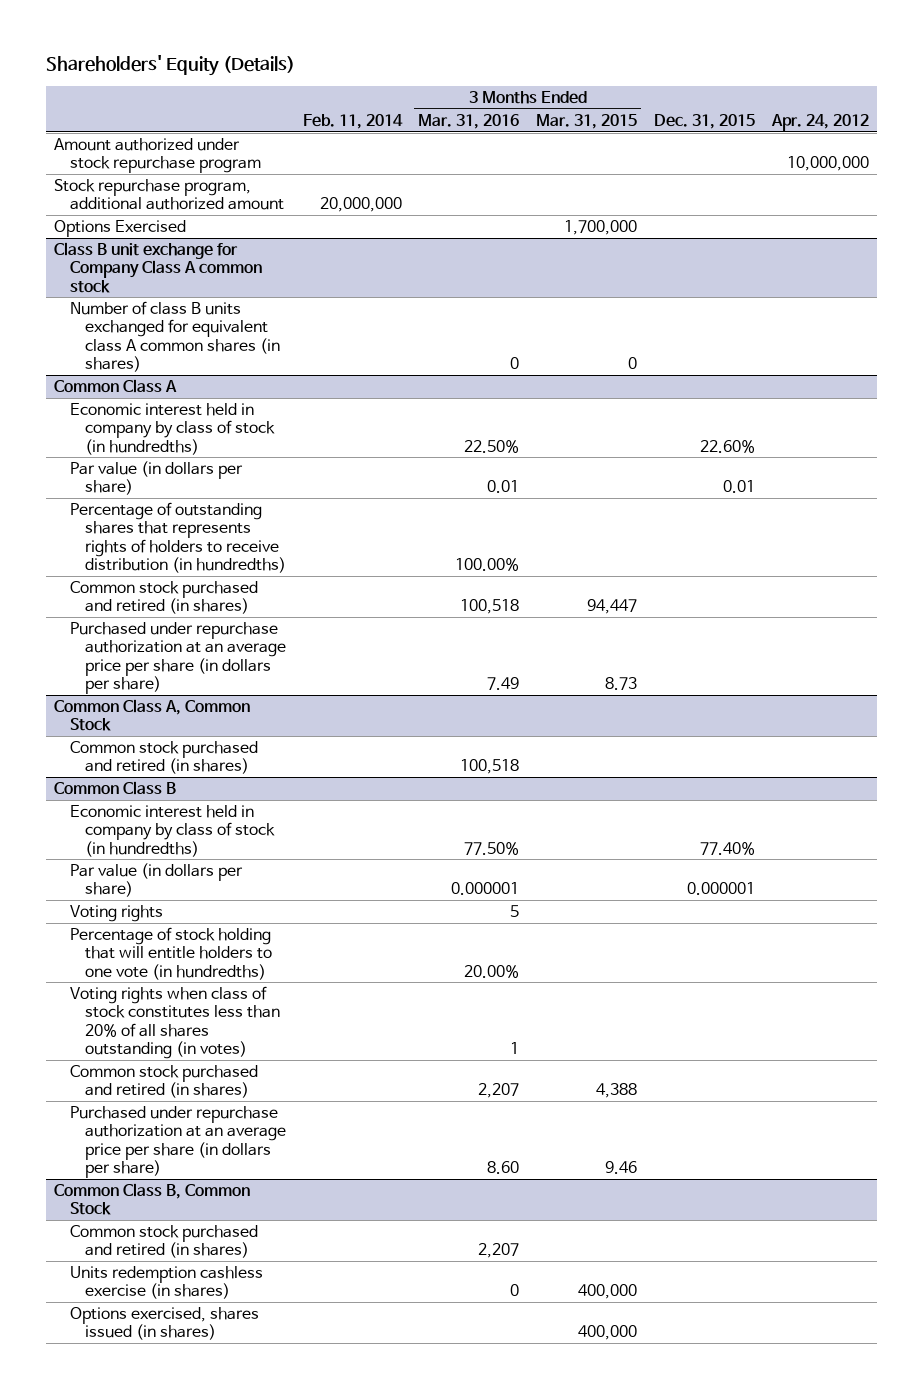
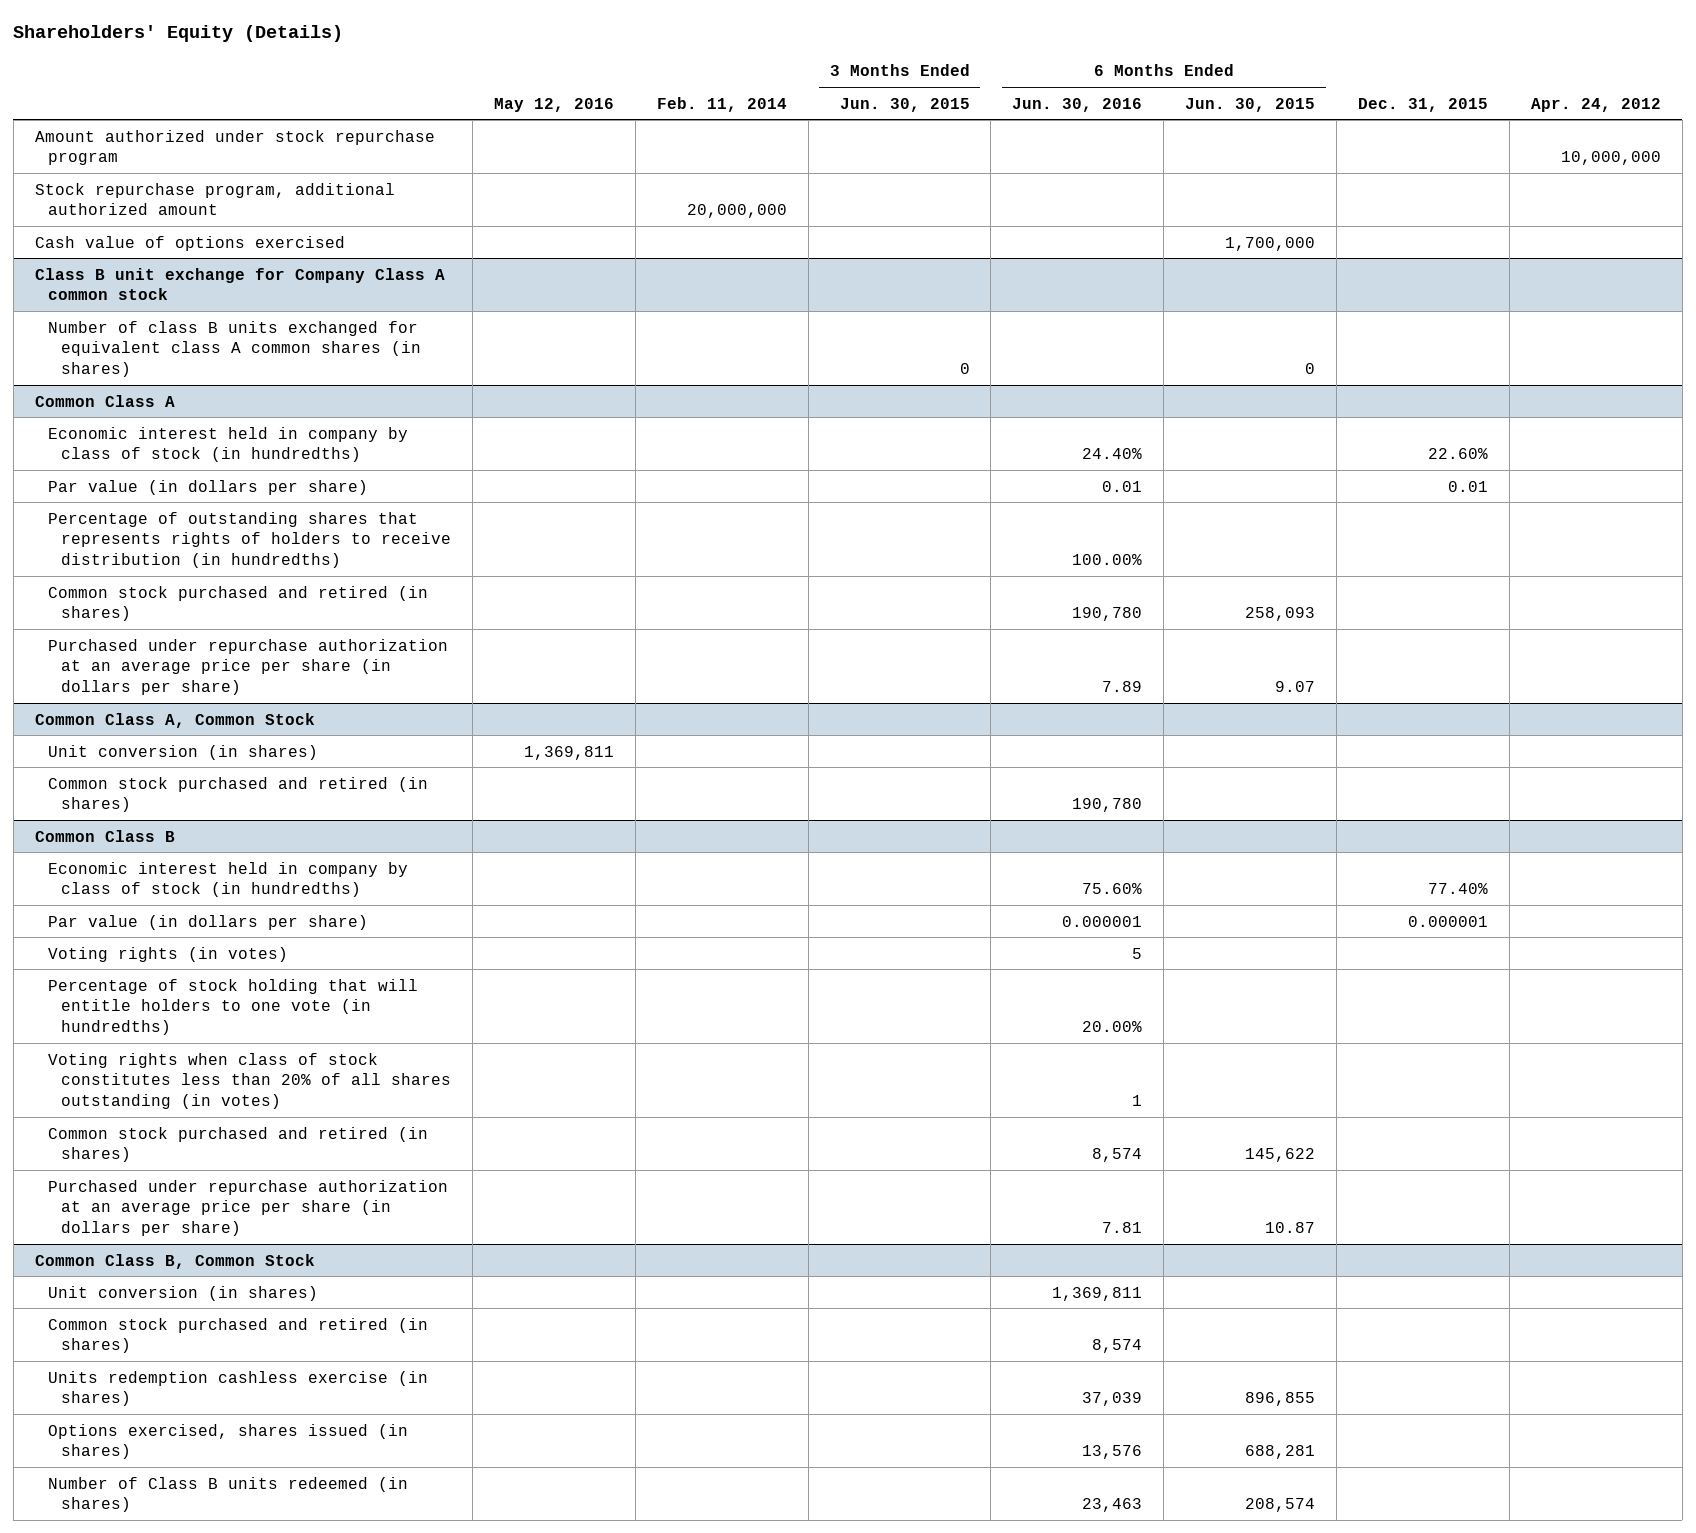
- | Feb. 11, 2014 | 3 Months Ended Mar. 31, 2016 | 3 Months Ended Mar. 31, 2015 | Dec. 31, 2015 | Apr. 24, 2012
+ | May 12, 2016 | Feb. 11, 2014 | 3 Months Ended Jun. 30, 2015 | 6 Months Ended Jun. 30, 2016 | 6 Months Ended Jun. 30, 2015 | Dec. 31, 2015 | Apr. 24, 2012
- Options Exercised | | | 1,700,000 | |
+ Cash value of options exercised | | | | | 1,700,000 | |
@ Common Class A, Common Stock
+ Unit conversion (in shares) | 1,369,811 | | | | | |
@ Common Class B
- Voting rights | | 5 | | |
+ Voting rights (in votes) | | | | 5 | | |
@ Common Class B, Common Stock
+ Unit conversion (in shares) | | | | 1,369,811 | | |
+ Number of Class B units redeemed (in shares) | | | | 23,463 | 208,574 | |

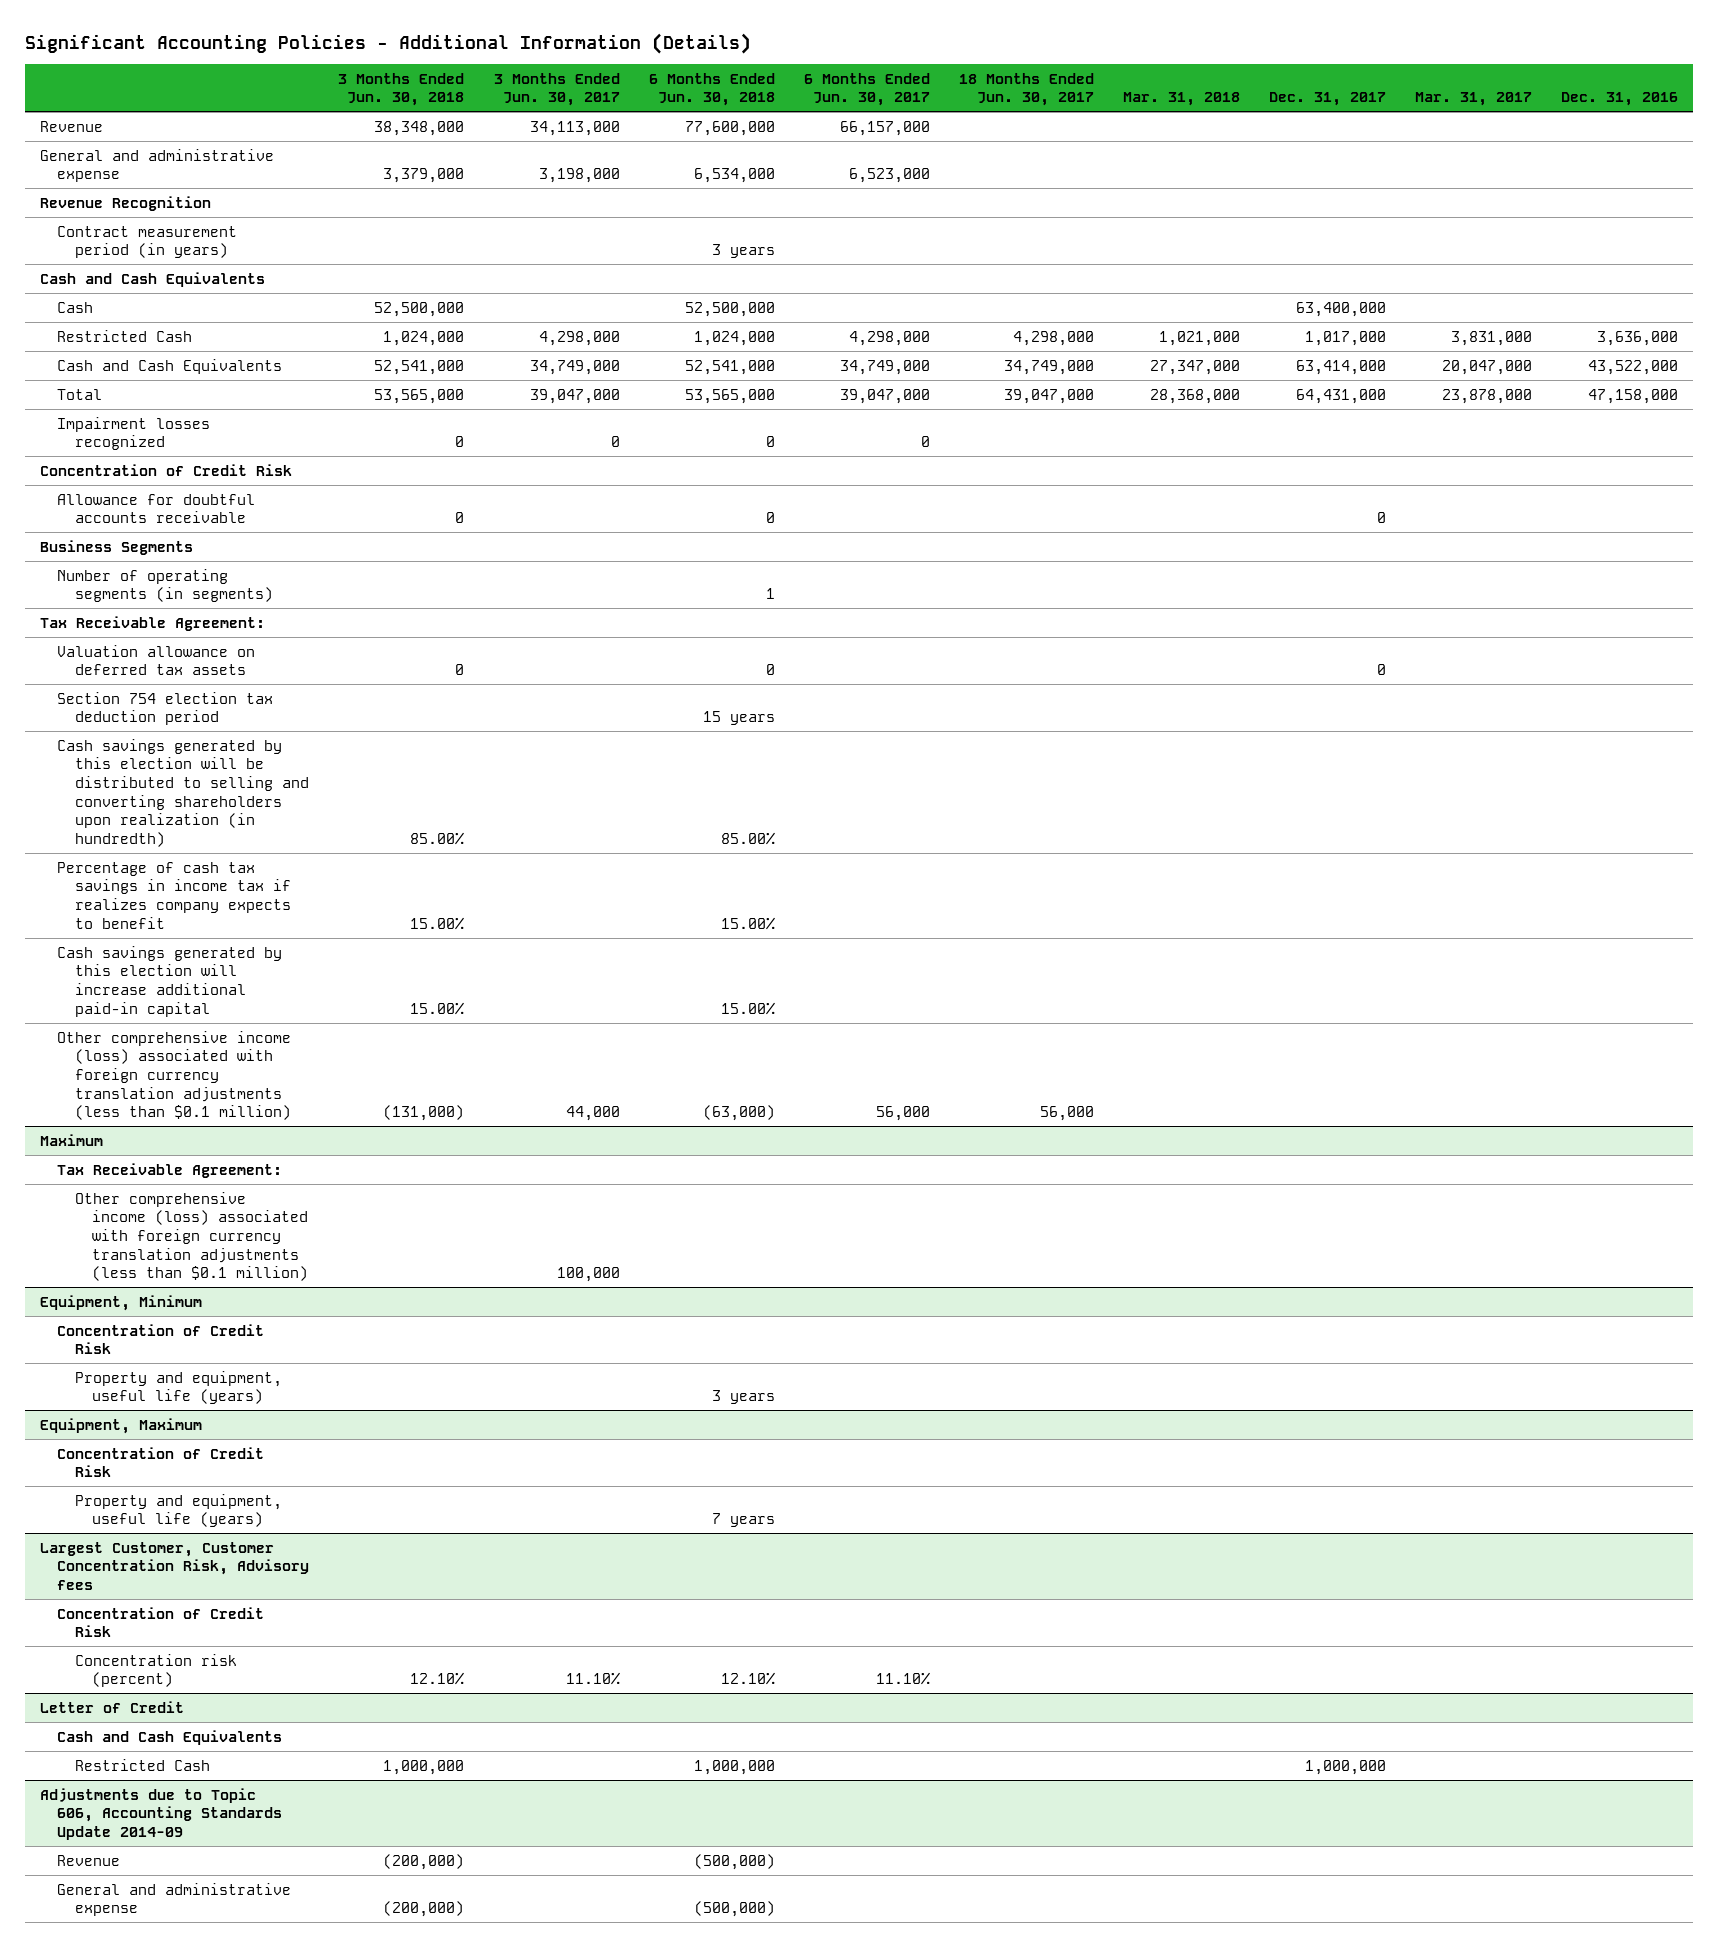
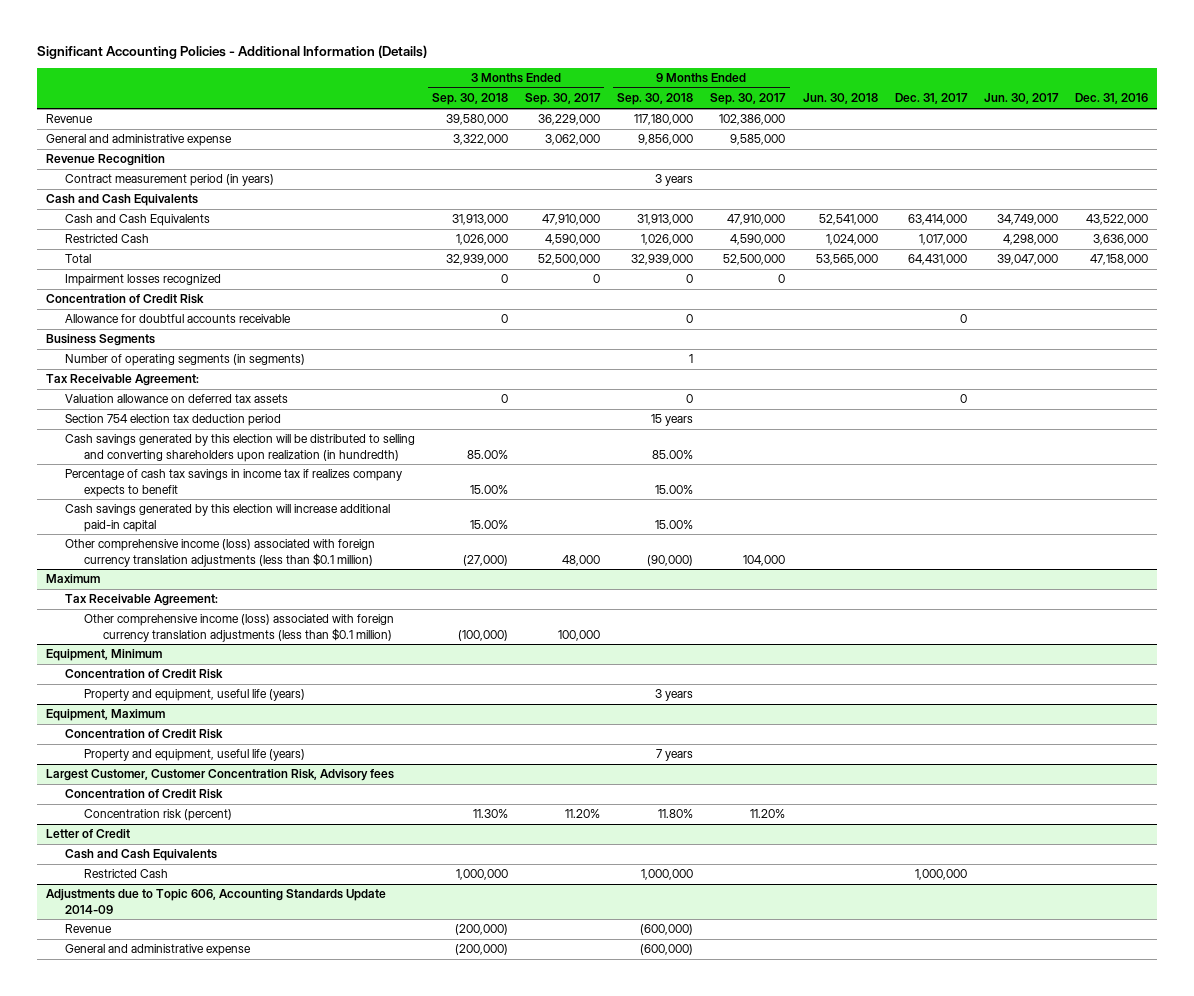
- | 3 Months Ended Jun. 30, 2018 | 3 Months Ended Jun. 30, 2017 | 6 Months Ended Jun. 30, 2018 | 6 Months Ended Jun. 30, 2017 | 18 Months Ended Jun. 30, 2017 | Mar. 31, 2018 | Dec. 31, 2017 | Mar. 31, 2017 | Dec. 31, 2016
+ | 3 Months Ended Sep. 30, 2018 | 3 Months Ended Sep. 30, 2017 | 9 Months Ended Sep. 30, 2018 | 9 Months Ended Sep. 30, 2017 | Jun. 30, 2018 | Dec. 31, 2017 | Jun. 30, 2017 | Dec. 31, 2016
- Cash | 52,500,000 | | 52,500,000 | | | | 63,400,000 | |
moved down: Restricted Cash | 1,026,000 | 4,590,000 | 1,026,000 | 4,590,000 | 1,024,000 | 1,017,000 | 4,298,000 | 3,636,000

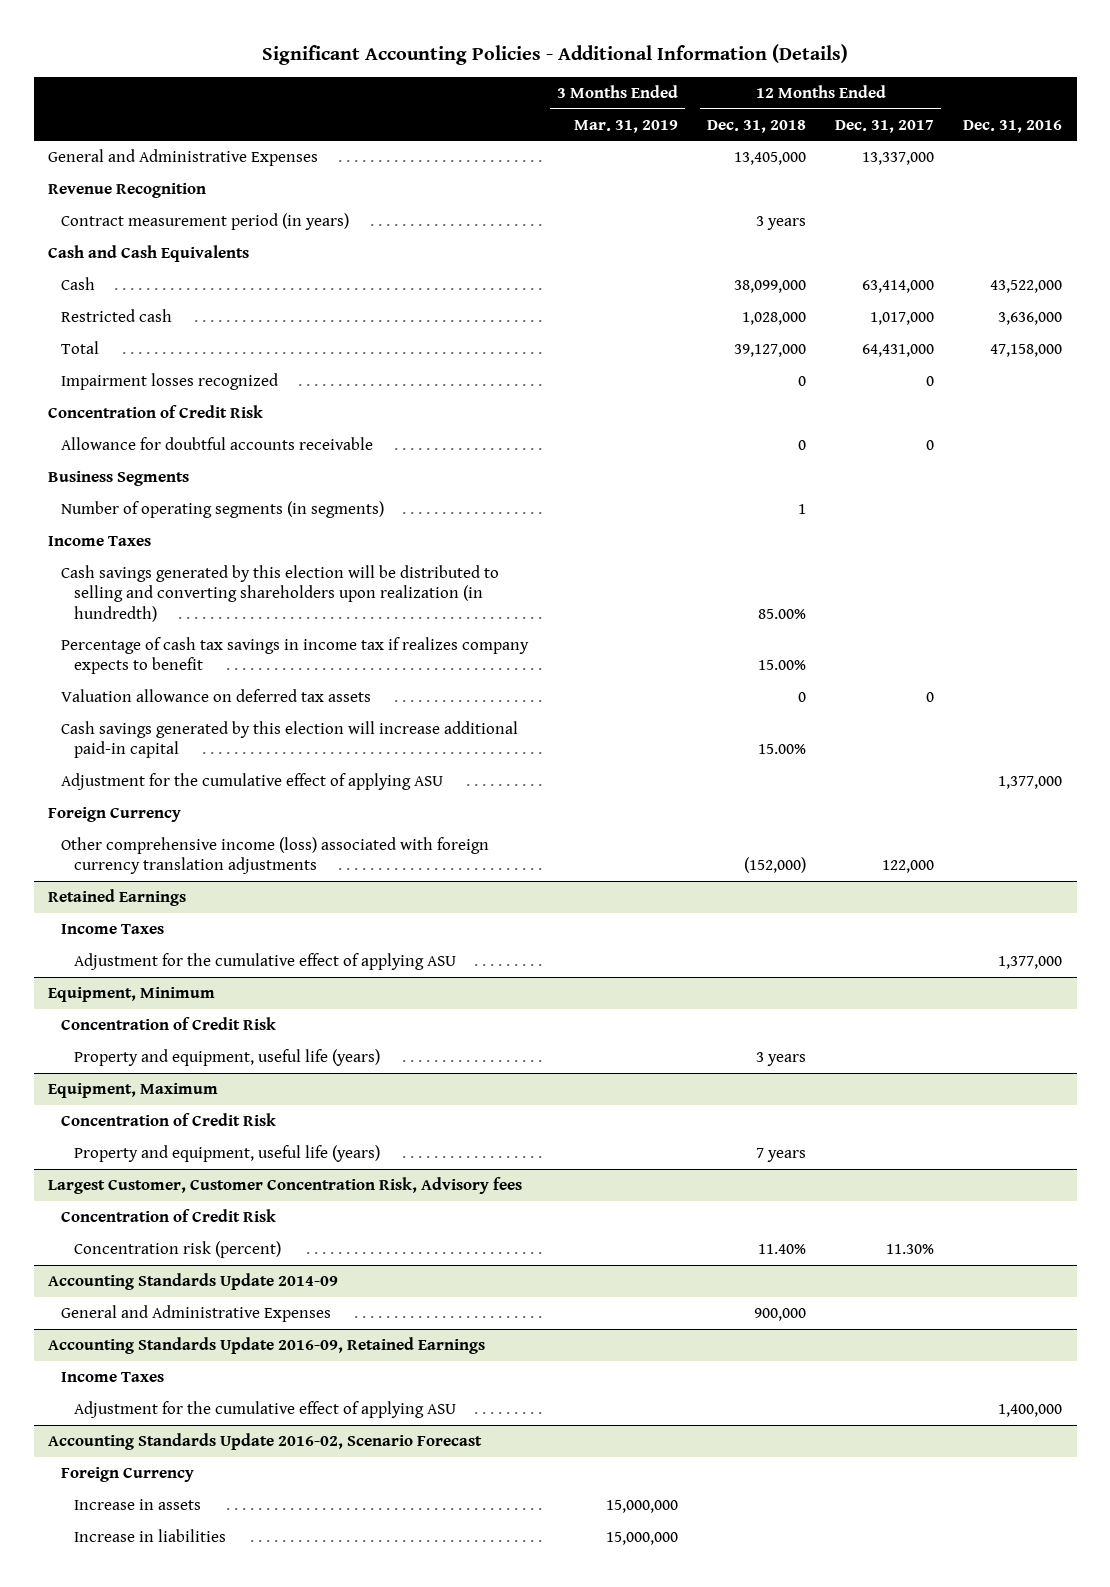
- | 3 Months Ended Sep. 30, 2018 | 3 Months Ended Sep. 30, 2017 | 9 Months Ended Sep. 30, 2018 | 9 Months Ended Sep. 30, 2017 | Jun. 30, 2018 | Dec. 31, 2017 | Jun. 30, 2017 | Dec. 31, 2016
+ | 3 Months Ended Mar. 31, 2019 | 12 Months Ended Dec. 31, 2018 | 12 Months Ended Dec. 31, 2017 | Dec. 31, 2016
- Revenue | 39,580,000 | 36,229,000 | 117,180,000 | 102,386,000 | | | |
- General and administrative expense | 3,322,000 | 3,062,000 | 9,856,000 | 9,585,000 | | | |
+ General and Administrative Expenses | | 13,405,000 | 13,337,000 |
- Cash and Cash Equivalents | 31,913,000 | 47,910,000 | 31,913,000 | 47,910,000 | 52,541,000 | 63,414,000 | 34,749,000 | 43,522,000
- Restricted Cash | 1,026,000 | 4,590,000 | 1,026,000 | 4,590,000 | 1,024,000 | 1,017,000 | 4,298,000 | 3,636,000
+ Cash | | 38,099,000 | 63,414,000 | 43,522,000
+ Restricted cash | | 1,028,000 | 1,017,000 | 3,636,000
- Tax Receivable Agreement:
- Section 754 election tax deduction period | | | 15 years | | | | |
+ Income Taxes
moved down: Valuation allowance on deferred tax assets | | 0 | 0 |
- Other comprehensive income (loss) associated with foreign currency translation adjustments (less than $0.1 million) | (27,000) | 48,000 | (90,000) | 104,000 | | | |
- Maximum
- Tax Receivable Agreement:
- Other comprehensive income (loss) associated with foreign currency translation adjustments (less than $0.1 million) | (100,000) | 100,000 | | | | | |
+ Adjustment for the cumulative effect of applying ASU | | | | 1,377,000
+ Foreign Currency
+ Other comprehensive income (loss) associated with foreign currency translation adjustments | | (152,000) | 122,000 |
+ Retained Earnings
+ Income Taxes
+ Adjustment for the cumulative effect of applying ASU | | | | 1,377,000
- Letter of Credit
- Cash and Cash Equivalents
- Restricted Cash | 1,000,000 | | 1,000,000 | | | 1,000,000 | |
- Adjustments due to Topic 606, Accounting Standards Update 2014-09
- Revenue | (200,000) | | (600,000) | | | | |
- General and administrative expense | (200,000) | | (600,000) | | | | |
+ Accounting Standards Update 2014-09
+ General and Administrative Expenses | | 900,000 | |
+ Accounting Standards Update 2016-09, Retained Earnings
+ Income Taxes
+ Adjustment for the cumulative effect of applying ASU | | | | 1,400,000
+ Accounting Standards Update 2016-02, Scenario Forecast
+ Foreign Currency
+ Increase in assets | 15,000,000 | | |
+ Increase in liabilities | 15,000,000 | | |

